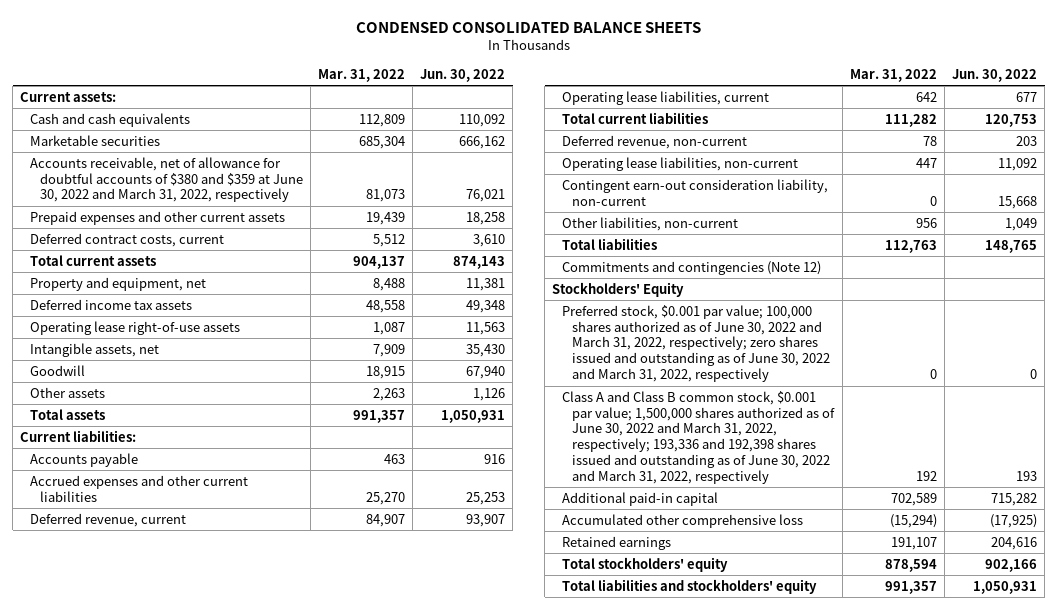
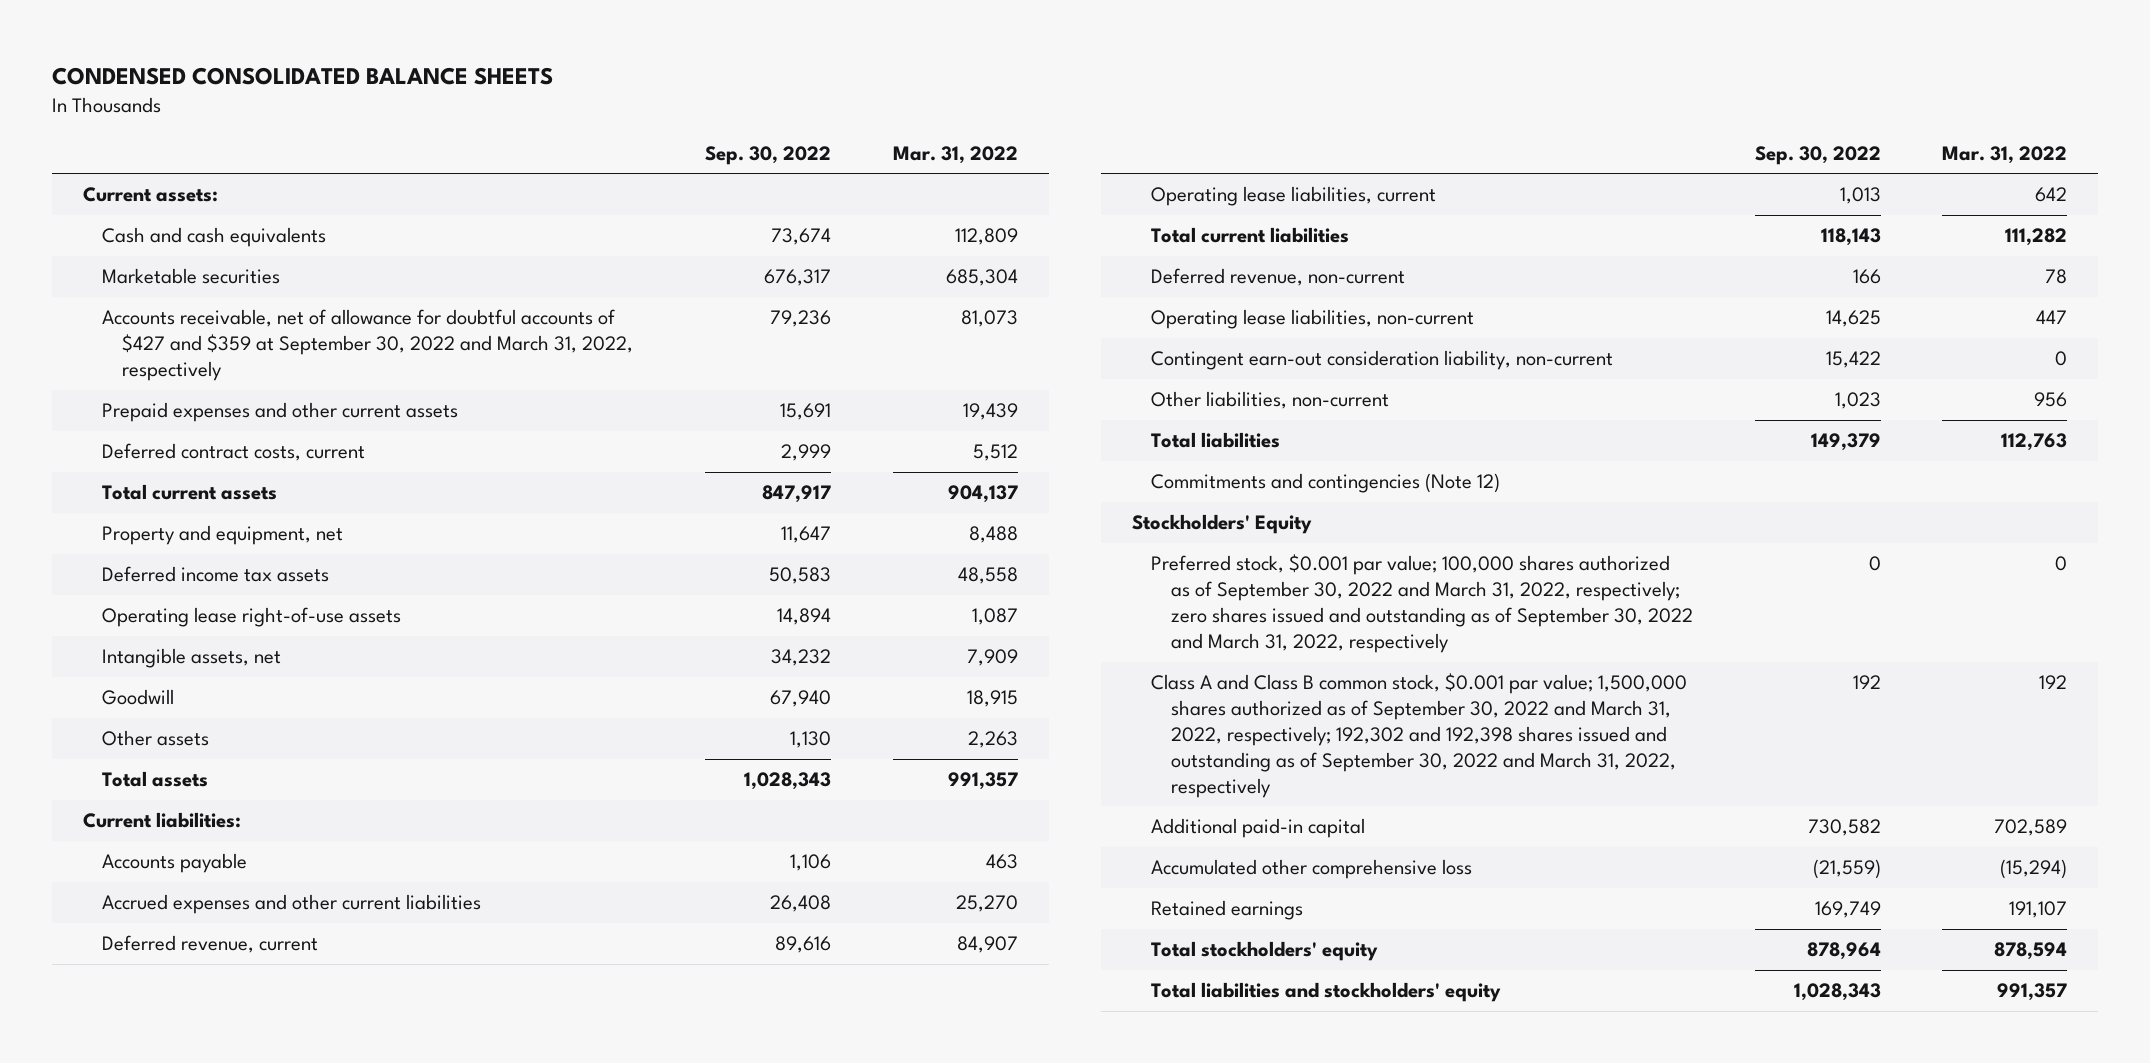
- | Mar. 31, 2022 | Jun. 30, 2022
+ | Sep. 30, 2022 | Mar. 31, 2022
- Accounts receivable, net of allowance for doubtful accounts of $380 and $359 at June 30, 2022 and March 31, 2022, respectively | 81,073 | 76,021
+ Accounts receivable, net of allowance for doubtful accounts of $427 and $359 at September 30, 2022 and March 31, 2022, respectively | 79,236 | 81,073
- Preferred stock, $0.001 par value; 100,000 shares authorized as of June 30, 2022 and March 31, 2022, respectively; zero shares issued and outstanding as of June 30, 2022 and March 31, 2022, respectively | 0 | 0
- Class A and Class B common stock, $0.001 par value; 1,500,000 shares authorized as of June 30, 2022 and March 31, 2022, respectively; 193,336 and 192,398 shares issued and outstanding as of June 30, 2022 and March 31, 2022, respectively | 192 | 193
+ Preferred stock, $0.001 par value; 100,000 shares authorized as of September 30, 2022 and March 31, 2022, respectively; zero shares issued and outstanding as of September 30, 2022 and March 31, 2022, respectively | 0 | 0
+ Class A and Class B common stock, $0.001 par value; 1,500,000 shares authorized as of September 30, 2022 and March 31, 2022, respectively; 192,302 and 192,398 shares issued and outstanding as of September 30, 2022 and March 31, 2022, respectively | 192 | 192

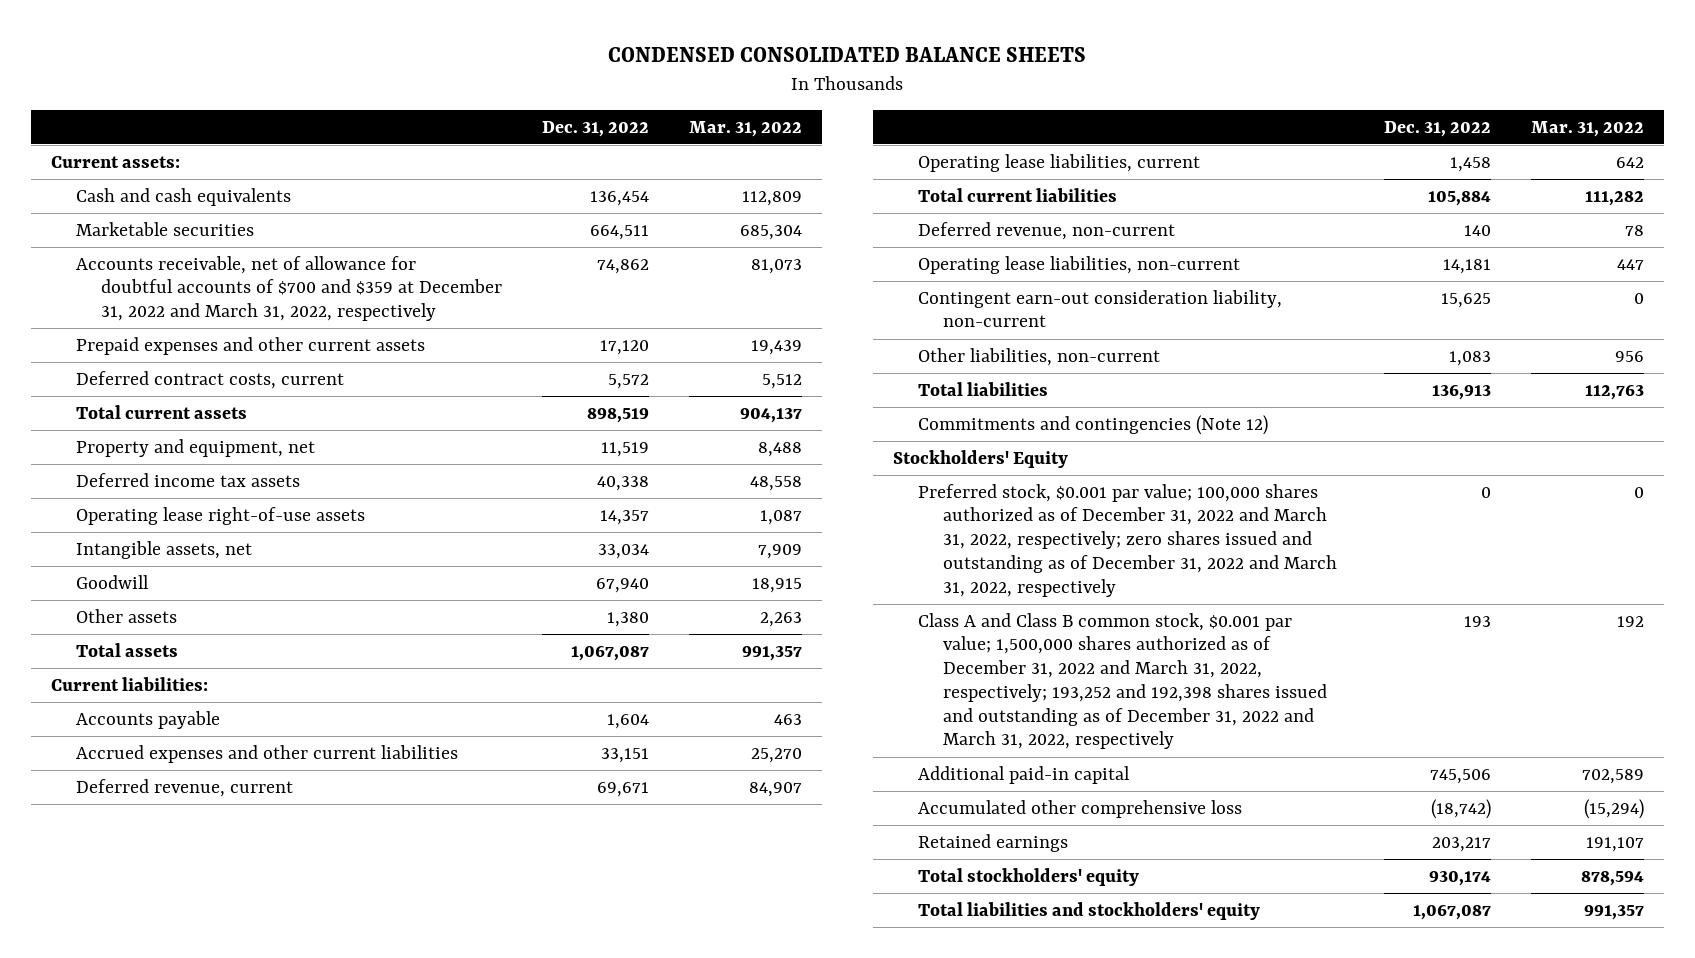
- | Sep. 30, 2022 | Mar. 31, 2022
+ | Dec. 31, 2022 | Mar. 31, 2022
- Accounts receivable, net of allowance for doubtful accounts of $427 and $359 at September 30, 2022 and March 31, 2022, respectively | 79,236 | 81,073
+ Accounts receivable, net of allowance for doubtful accounts of $700 and $359 at December 31, 2022 and March 31, 2022, respectively | 74,862 | 81,073
- Preferred stock, $0.001 par value; 100,000 shares authorized as of September 30, 2022 and March 31, 2022, respectively; zero shares issued and outstanding as of September 30, 2022 and March 31, 2022, respectively | 0 | 0
- Class A and Class B common stock, $0.001 par value; 1,500,000 shares authorized as of September 30, 2022 and March 31, 2022, respectively; 192,302 and 192,398 shares issued and outstanding as of September 30, 2022 and March 31, 2022, respectively | 192 | 192
+ Preferred stock, $0.001 par value; 100,000 shares authorized as of December 31, 2022 and March 31, 2022, respectively; zero shares issued and outstanding as of December 31, 2022 and March 31, 2022, respectively | 0 | 0
+ Class A and Class B common stock, $0.001 par value; 1,500,000 shares authorized as of December 31, 2022 and March 31, 2022, respectively; 193,252 and 192,398 shares issued and outstanding as of December 31, 2022 and March 31, 2022, respectively | 193 | 192

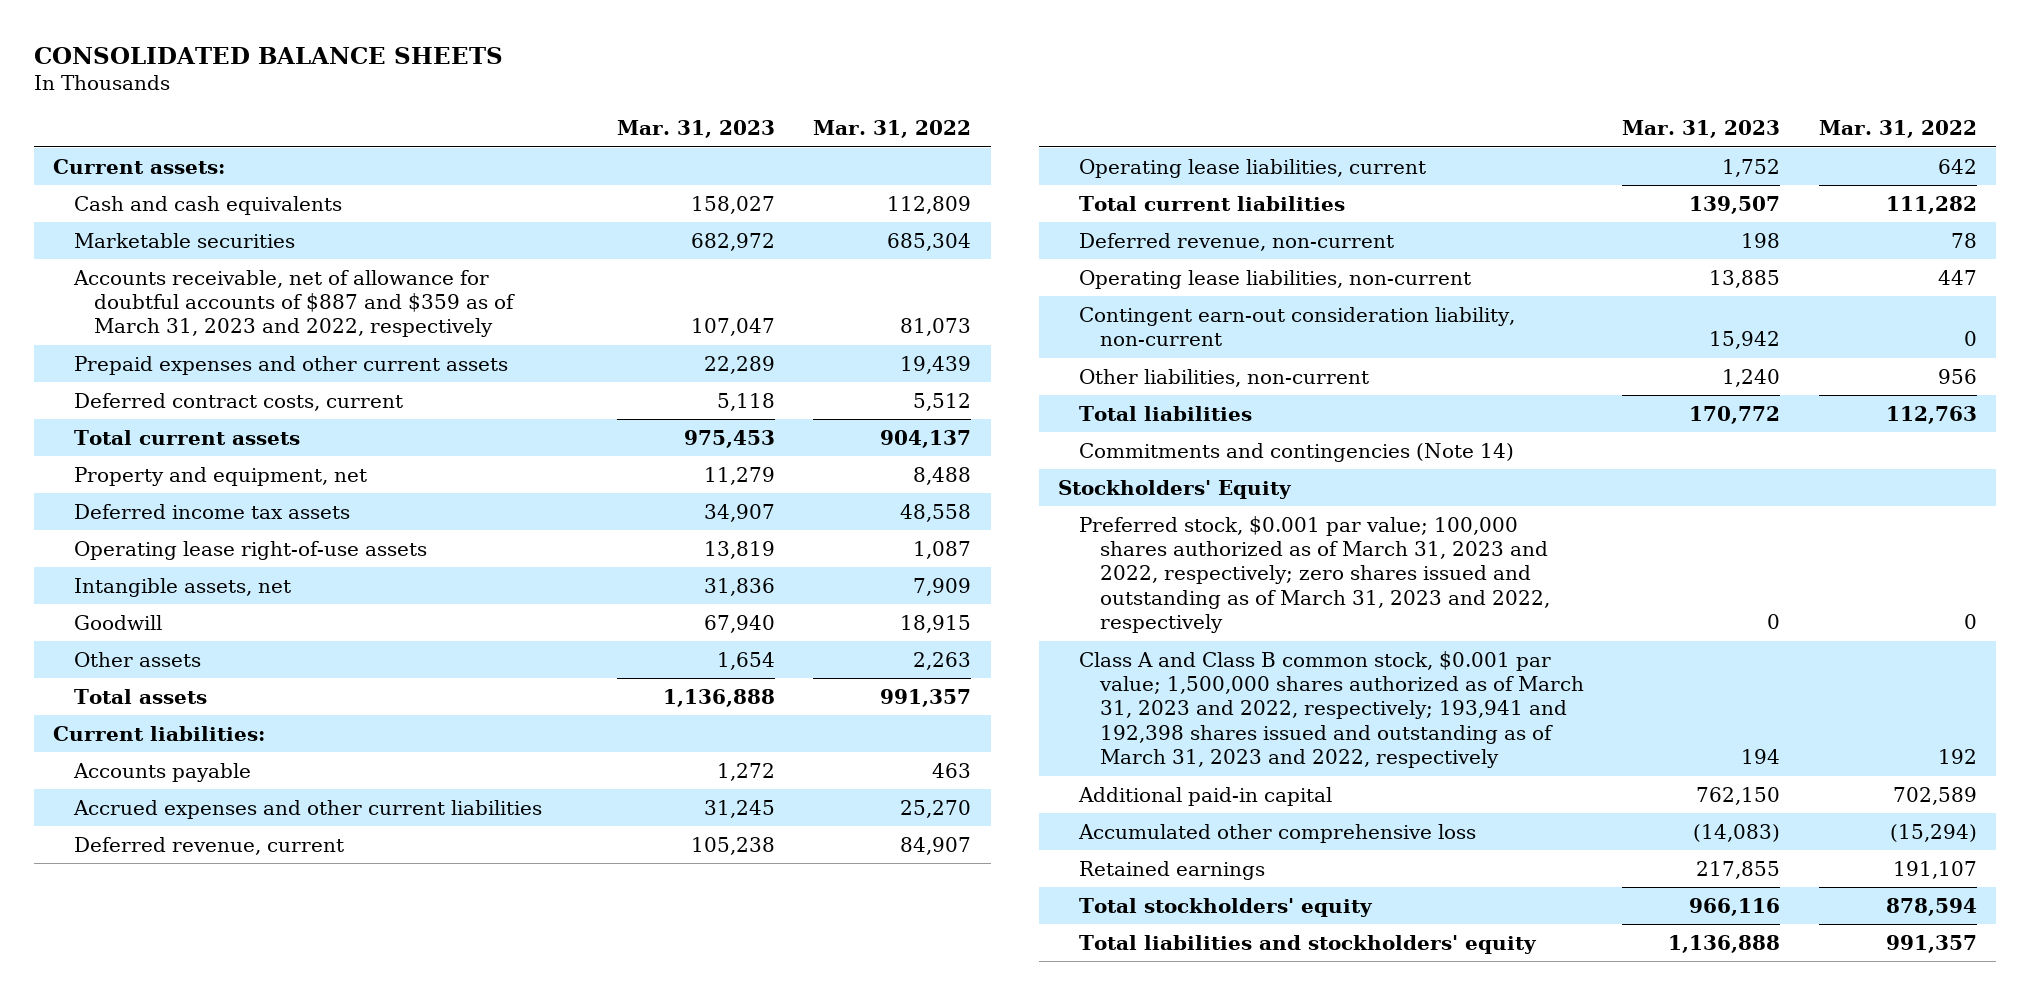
- CONDENSED CONSOLIDATED BALANCE SHEETS
+ CONSOLIDATED BALANCE SHEETS
- | Dec. 31, 2022 | Mar. 31, 2022
+ | Mar. 31, 2023 | Mar. 31, 2022
- Accounts receivable, net of allowance for doubtful accounts of $700 and $359 at December 31, 2022 and March 31, 2022, respectively | 74,862 | 81,073
+ Accounts receivable, net of allowance for doubtful accounts of $887 and $359 as of March 31, 2023 and 2022, respectively | 107,047 | 81,073
- Commitments and contingencies (Note 12)
+ Commitments and contingencies (Note 14)
- Preferred stock, $0.001 par value; 100,000 shares authorized as of December 31, 2022 and March 31, 2022, respectively; zero shares issued and outstanding as of December 31, 2022 and March 31, 2022, respectively | 0 | 0
- Class A and Class B common stock, $0.001 par value; 1,500,000 shares authorized as of December 31, 2022 and March 31, 2022, respectively; 193,252 and 192,398 shares issued and outstanding as of December 31, 2022 and March 31, 2022, respectively | 193 | 192
+ Preferred stock, $0.001 par value; 100,000 shares authorized as of March 31, 2023 and 2022, respectively; zero shares issued and outstanding as of March 31, 2023 and 2022, respectively | 0 | 0
+ Class A and Class B common stock, $0.001 par value; 1,500,000 shares authorized as of March 31, 2023 and 2022, respectively; 193,941 and 192,398 shares issued and outstanding as of March 31, 2023 and 2022, respectively | 194 | 192

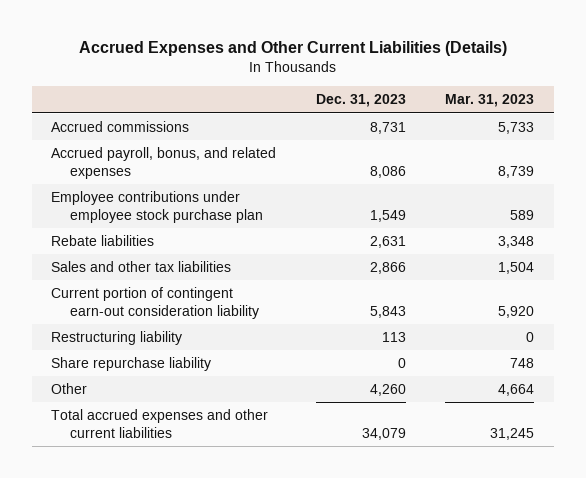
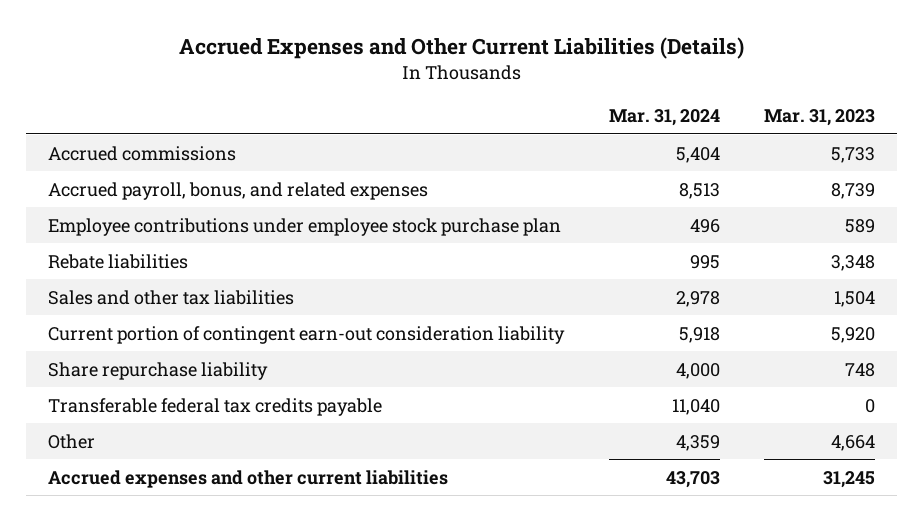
- | Dec. 31, 2023 | Mar. 31, 2023
+ | Mar. 31, 2024 | Mar. 31, 2023
- Restructuring liability | 113 | 0
+ Transferable federal tax credits payable | 11,040 | 0
- Total accrued expenses and other current liabilities | 34,079 | 31,245
+ Accrued expenses and other current liabilities | 43,703 | 31,245

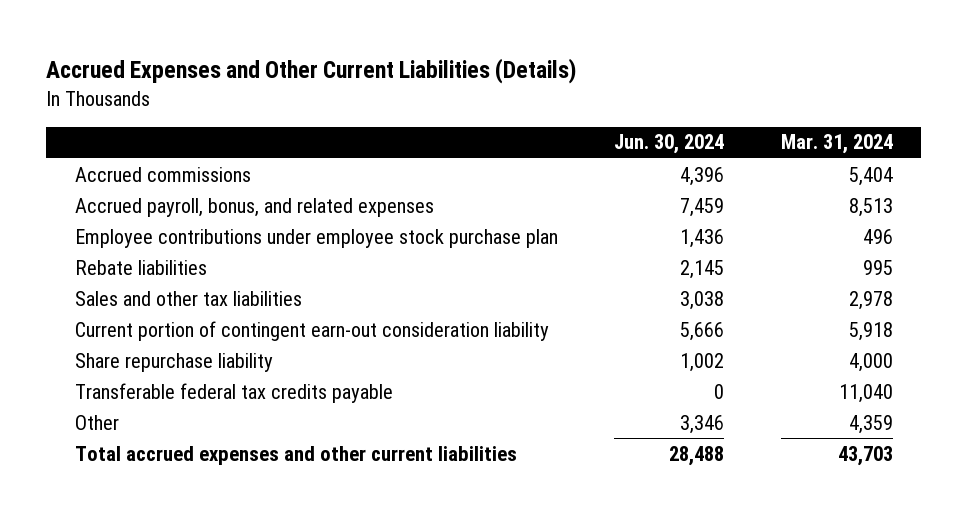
- | Mar. 31, 2024 | Mar. 31, 2023
+ | Jun. 30, 2024 | Mar. 31, 2024
- Accrued expenses and other current liabilities | 43,703 | 31,245
+ Total accrued expenses and other current liabilities | 28,488 | 43,703

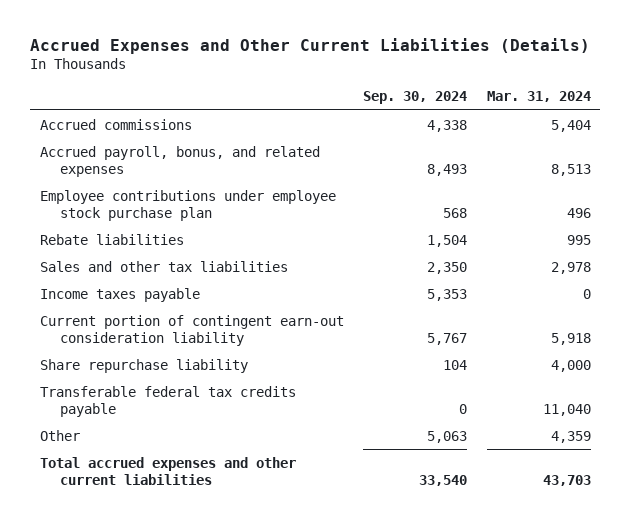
- | Jun. 30, 2024 | Mar. 31, 2024
+ | Sep. 30, 2024 | Mar. 31, 2024
+ Income taxes payable | 5,353 | 0

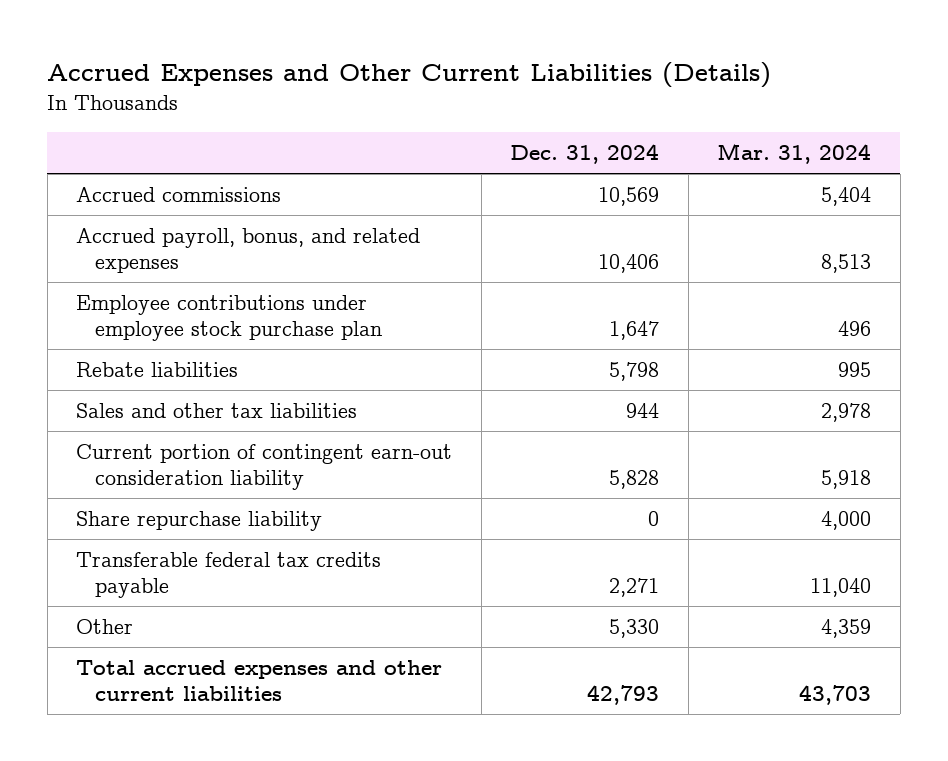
- | Sep. 30, 2024 | Mar. 31, 2024
+ | Dec. 31, 2024 | Mar. 31, 2024
- Income taxes payable | 5,353 | 0

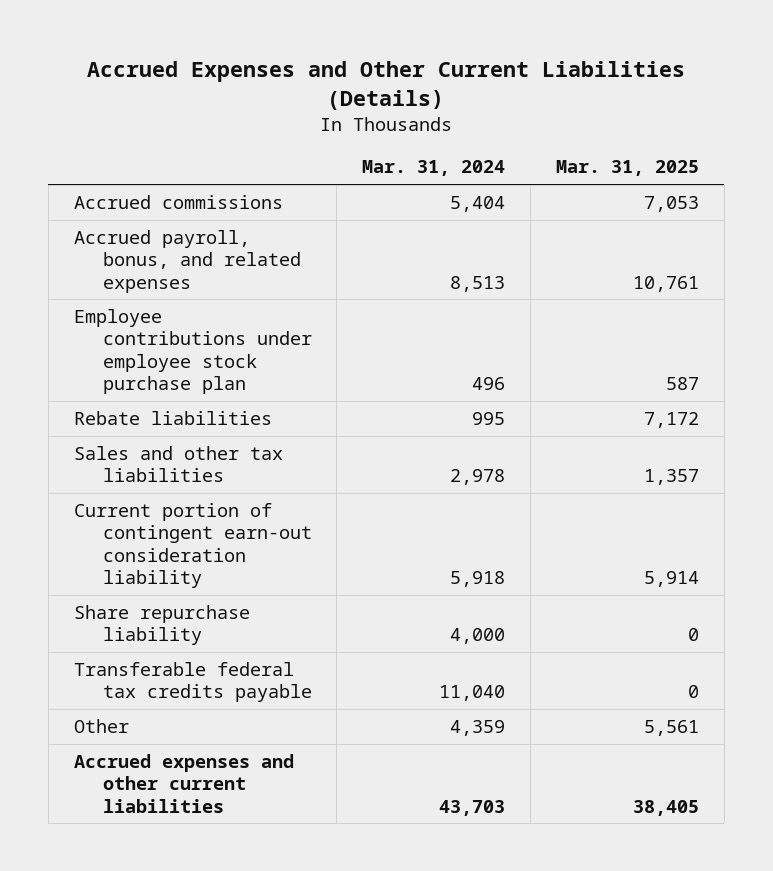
- | Dec. 31, 2024 | Mar. 31, 2024
+ | Mar. 31, 2024 | Mar. 31, 2025
- Total accrued expenses and other current liabilities | 42,793 | 43,703
+ Accrued expenses and other current liabilities | 43,703 | 38,405

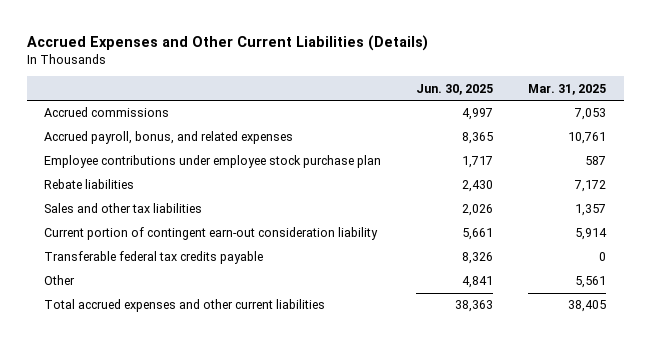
- | Mar. 31, 2024 | Mar. 31, 2025
+ | Jun. 30, 2025 | Mar. 31, 2025
- Share repurchase liability | 4,000 | 0
- Accrued expenses and other current liabilities | 43,703 | 38,405
+ Total accrued expenses and other current liabilities | 38,363 | 38,405

